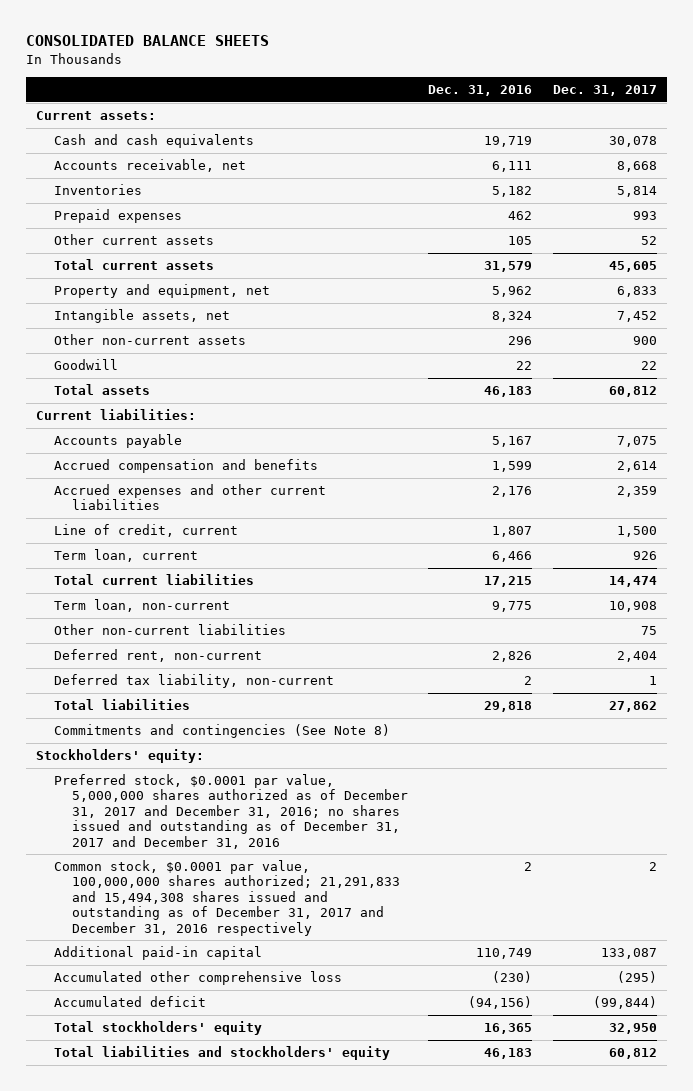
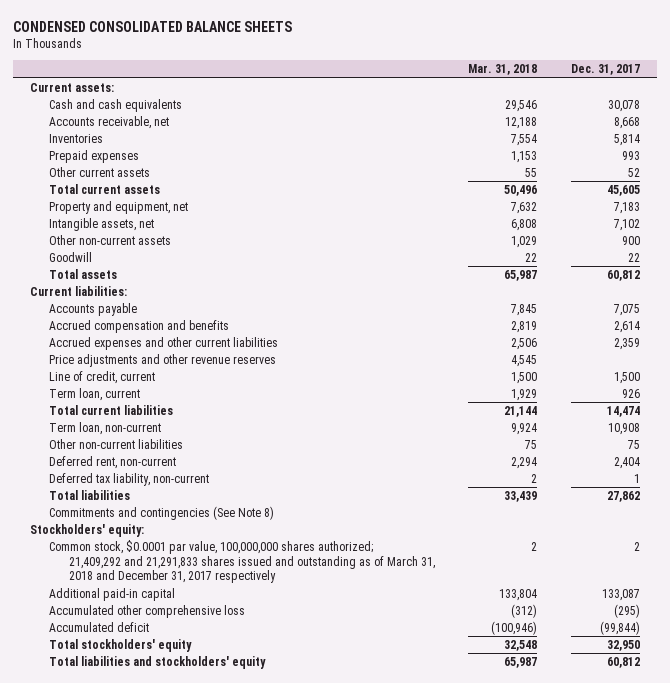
- CONSOLIDATED BALANCE SHEETS
+ CONDENSED CONSOLIDATED BALANCE SHEETS
- | Dec. 31, 2016 | Dec. 31, 2017
+ | Mar. 31, 2018 | Dec. 31, 2017
- Property and equipment, net | 5,962 | 6,833
- Intangible assets, net | 8,324 | 7,452
+ Property and equipment, net | 7,632 | 7,183
+ Intangible assets, net | 6,808 | 7,102
+ Price adjustments and other revenue reserves | 4,545 |
- Preferred stock, $0.0001 par value, 5,000,000 shares authorized as of December 31, 2017 and December 31, 2016; no shares issued and outstanding as of December 31, 2017 and December 31, 2016
- Common stock, $0.0001 par value, 100,000,000 shares authorized; 21,291,833 and 15,494,308 shares issued and outstanding as of December 31, 2017 and December 31, 2016 respectively | 2 | 2
+ Common stock, $0.0001 par value, 100,000,000 shares authorized; 21,409,292 and 21,291,833 shares issued and outstanding as of March 31, 2018 and December 31, 2017 respectively | 2 | 2

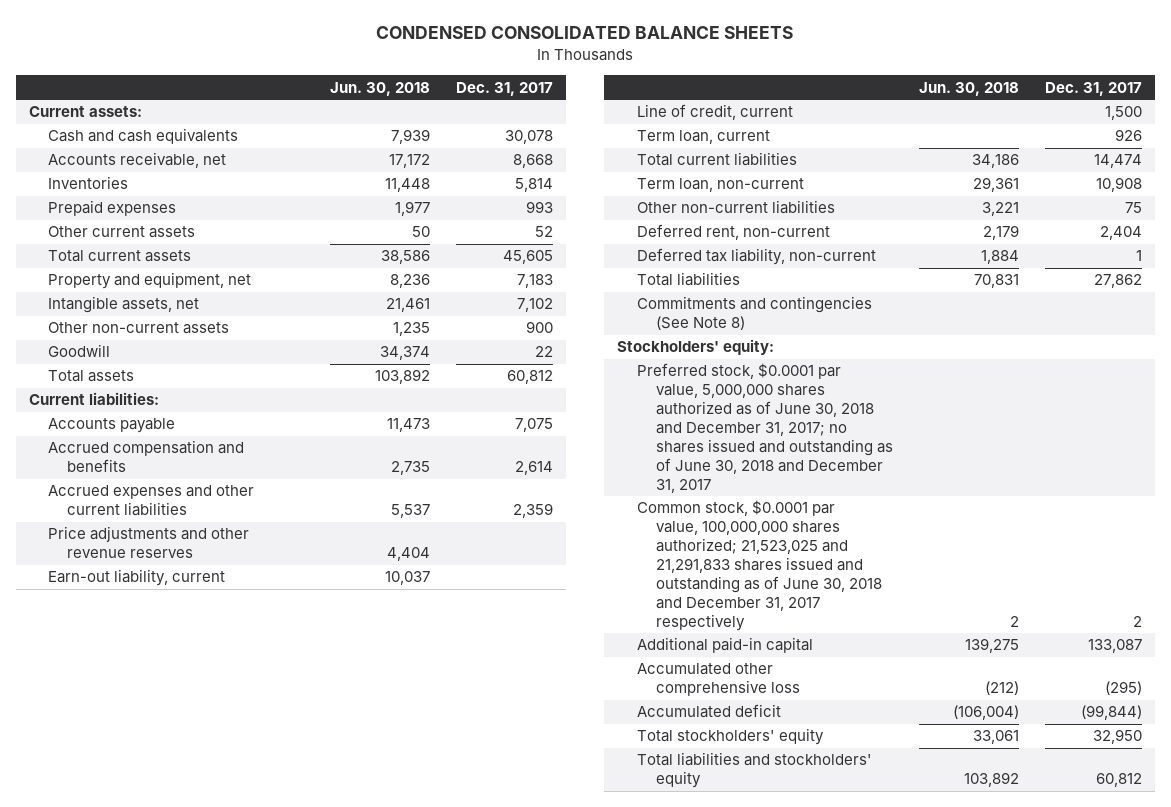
- | Mar. 31, 2018 | Dec. 31, 2017
+ | Jun. 30, 2018 | Dec. 31, 2017
+ Earn-out liability, current | 10,037 |
- Common stock, $0.0001 par value, 100,000,000 shares authorized; 21,409,292 and 21,291,833 shares issued and outstanding as of March 31, 2018 and December 31, 2017 respectively | 2 | 2
+ Preferred stock, $0.0001 par value, 5,000,000 shares authorized as of June 30, 2018 and December 31, 2017; no shares issued and outstanding as of June 30, 2018 and December 31, 2017
+ Common stock, $0.0001 par value, 100,000,000 shares authorized; 21,523,025 and 21,291,833 shares issued and outstanding as of June 30, 2018 and December 31, 2017 respectively | 2 | 2

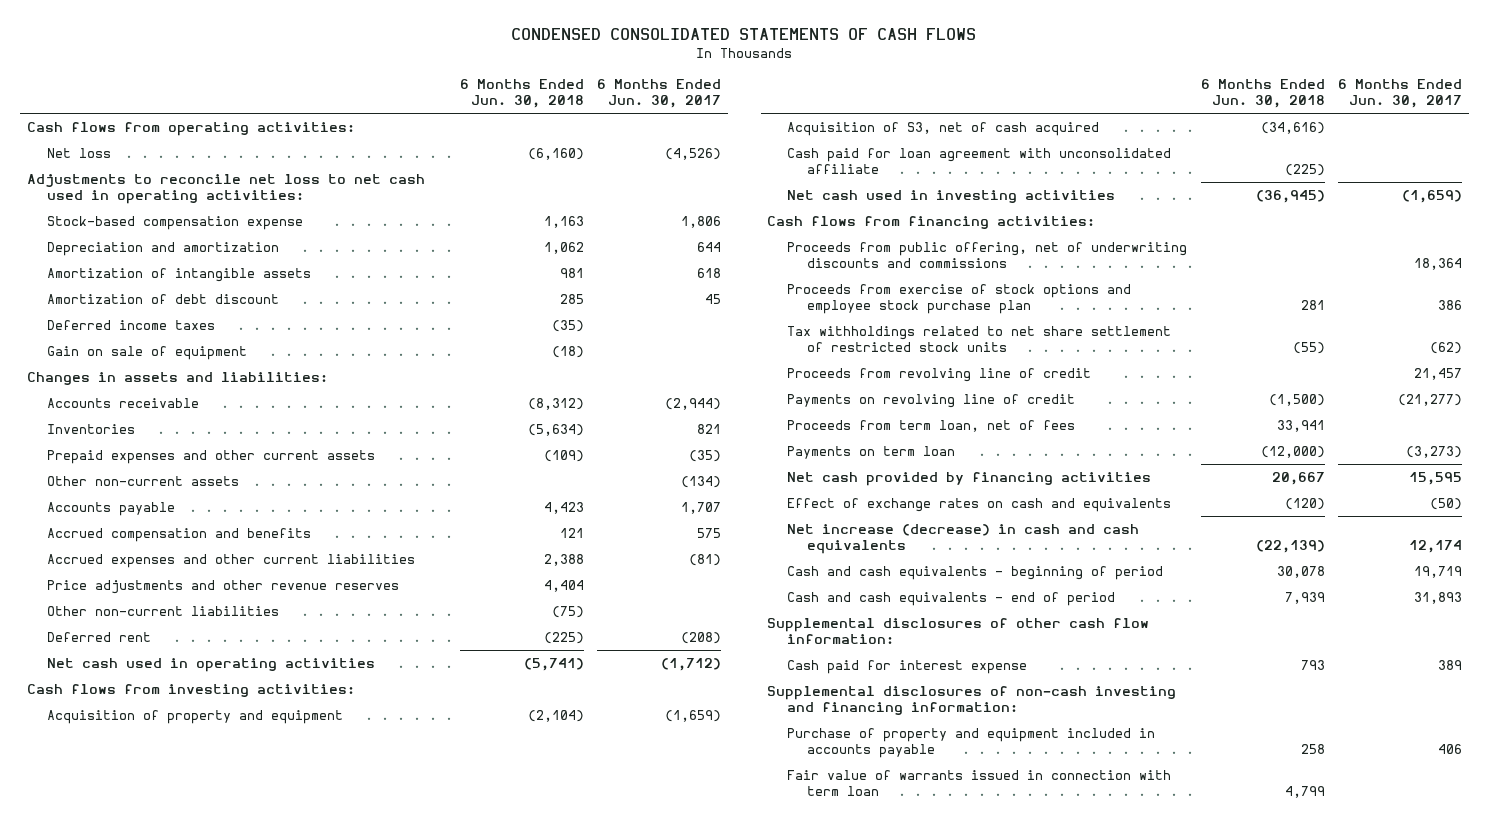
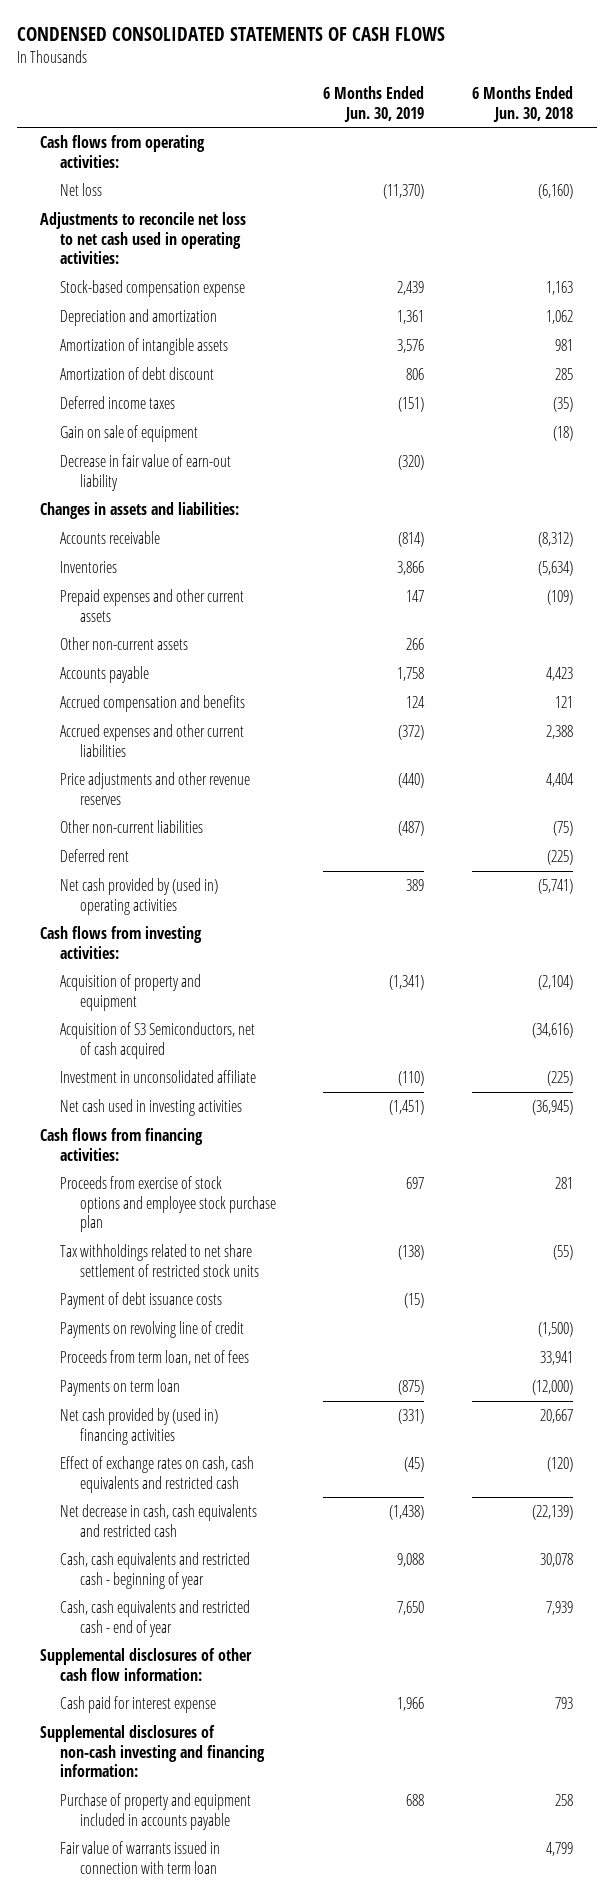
- | 6 Months Ended Jun. 30, 2018 | 6 Months Ended Jun. 30, 2017
+ | 6 Months Ended Jun. 30, 2019 | 6 Months Ended Jun. 30, 2018
+ Decrease in fair value of earn-out liability | (320) |
- Net cash used in operating activities | (5,741) | (1,712)
+ Net cash provided by (used in) operating activities | 389 | (5,741)
- Acquisition of S3, net of cash acquired | (34,616) |
- Cash paid for loan agreement with unconsolidated affiliate | (225) |
+ Acquisition of S3 Semiconductors, net of cash acquired | | (34,616)
+ Investment in unconsolidated affiliate | (110) | (225)
- Proceeds from public offering, net of underwriting discounts and commissions | | 18,364
- Proceeds from revolving line of credit | | 21,457
+ Payment of debt issuance costs | (15) |
- Net cash provided by financing activities | 20,667 | 15,595
- Effect of exchange rates on cash and equivalents | (120) | (50)
- Net increase (decrease) in cash and cash equivalents | (22,139) | 12,174
- Cash and cash equivalents - beginning of period | 30,078 | 19,719
- Cash and cash equivalents - end of period | 7,939 | 31,893
+ Net cash provided by (used in) financing activities | (331) | 20,667
+ Effect of exchange rates on cash, cash equivalents and restricted cash | (45) | (120)
+ Net decrease in cash, cash equivalents and restricted cash | (1,438) | (22,139)
+ Cash, cash equivalents and restricted cash - beginning of year | 9,088 | 30,078
+ Cash, cash equivalents and restricted cash - end of year | 7,650 | 7,939

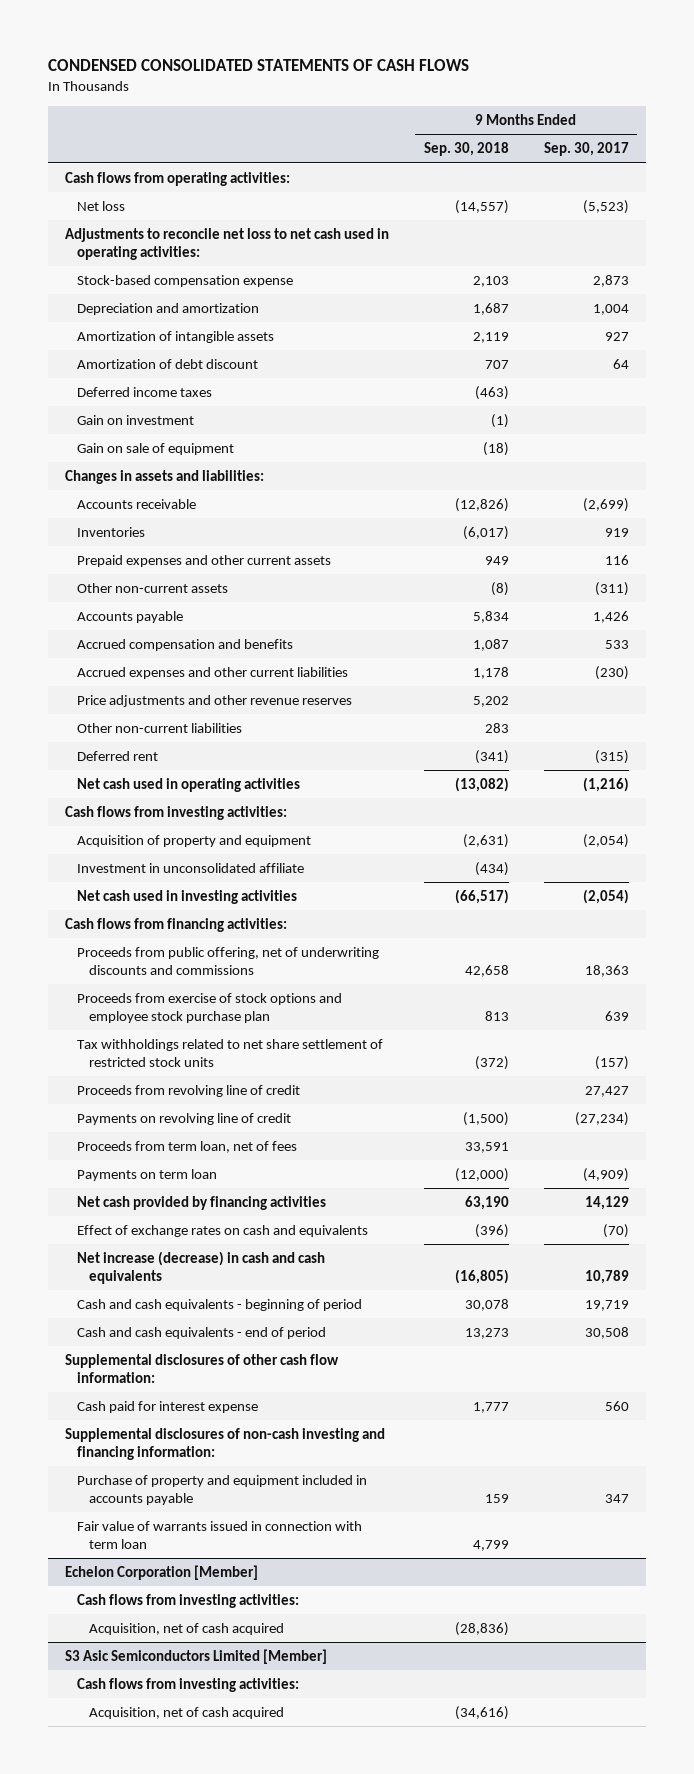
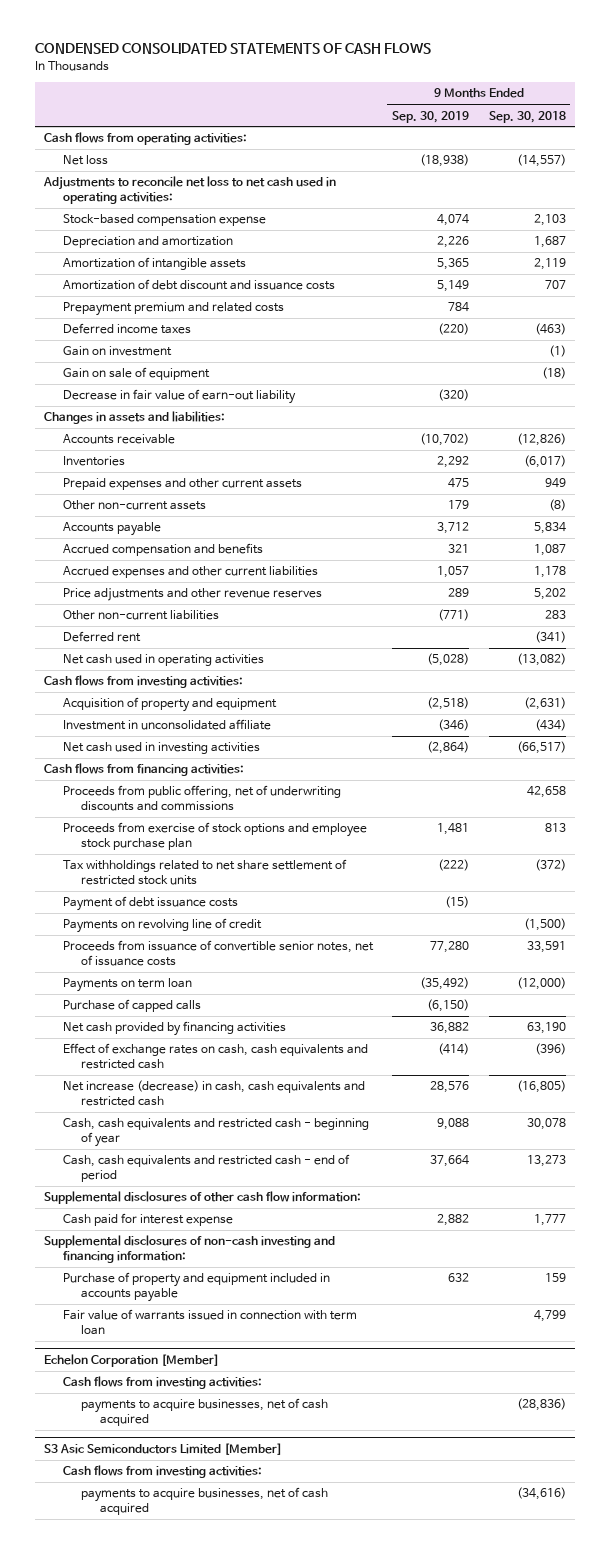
- | 9 Months Ended Sep. 30, 2018 | 9 Months Ended Sep. 30, 2017
+ | 9 Months Ended Sep. 30, 2019 | 9 Months Ended Sep. 30, 2018
- Amortization of debt discount | 707 | 64
+ Amortization of debt discount and issuance costs | 5,149 | 707
+ Prepayment premium and related costs | 784 |
+ Decrease in fair value of earn-out liability | (320) |
- Proceeds from revolving line of credit | | 27,427
+ Payment of debt issuance costs | (15) |
- Proceeds from term loan, net of fees | 33,591 |
+ Proceeds from issuance of convertible senior notes, net of issuance costs | 77,280 | 33,591
+ Purchase of capped calls | (6,150) |
- Effect of exchange rates on cash and equivalents | (396) | (70)
- Net increase (decrease) in cash and cash equivalents | (16,805) | 10,789
- Cash and cash equivalents - beginning of period | 30,078 | 19,719
- Cash and cash equivalents - end of period | 13,273 | 30,508
+ Effect of exchange rates on cash, cash equivalents and restricted cash | (414) | (396)
+ Net increase (decrease) in cash, cash equivalents and restricted cash | 28,576 | (16,805)
+ Cash, cash equivalents and restricted cash - beginning of year | 9,088 | 30,078
+ Cash, cash equivalents and restricted cash - end of period | 37,664 | 13,273
@ Echelon Corporation [Member]
- Acquisition, net of cash acquired | (28,836) |
+ payments to acquire businesses, net of cash acquired | | (28,836)
@ S3 Asic Semiconductors Limited [Member]
- Acquisition, net of cash acquired | (34,616) |
+ payments to acquire businesses, net of cash acquired | | (34,616)

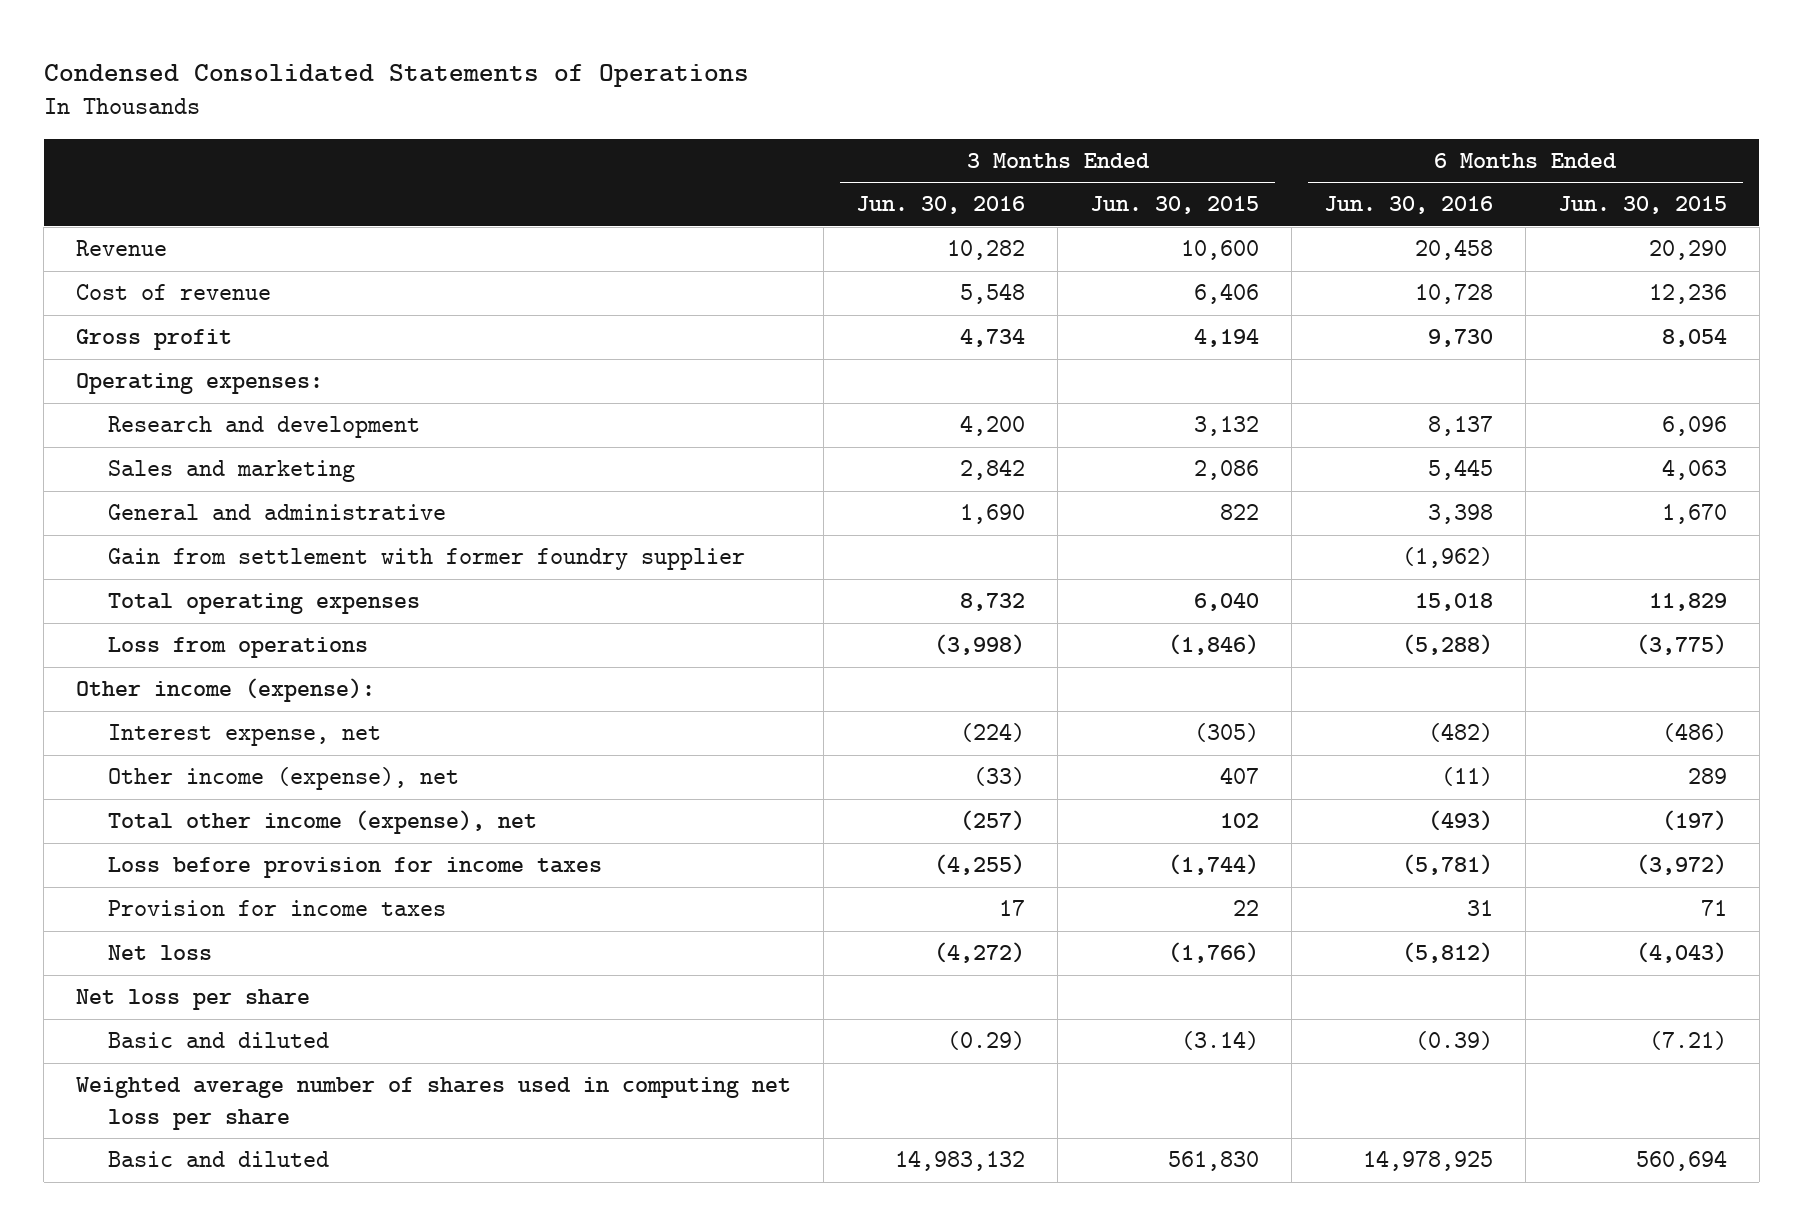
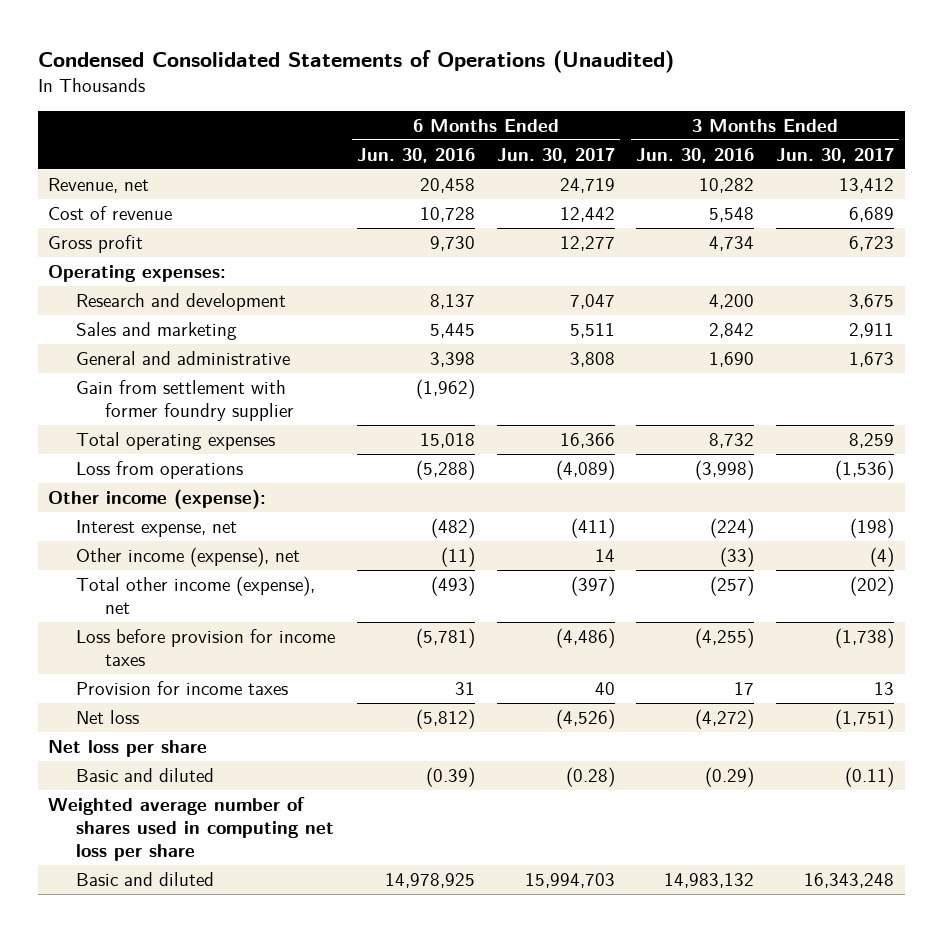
- Condensed Consolidated Statements of Operations
+ Condensed Consolidated Statements of Operations (Unaudited)
- | 3 Months Ended Jun. 30, 2016 | 3 Months Ended Jun. 30, 2015 | 6 Months Ended Jun. 30, 2016 | 6 Months Ended Jun. 30, 2015
+ | 6 Months Ended Jun. 30, 2016 | 6 Months Ended Jun. 30, 2017 | 3 Months Ended Jun. 30, 2016 | 3 Months Ended Jun. 30, 2017
- Revenue | 10,282 | 10,600 | 20,458 | 20,290
+ Revenue, net | 20,458 | 24,719 | 10,282 | 13,412

